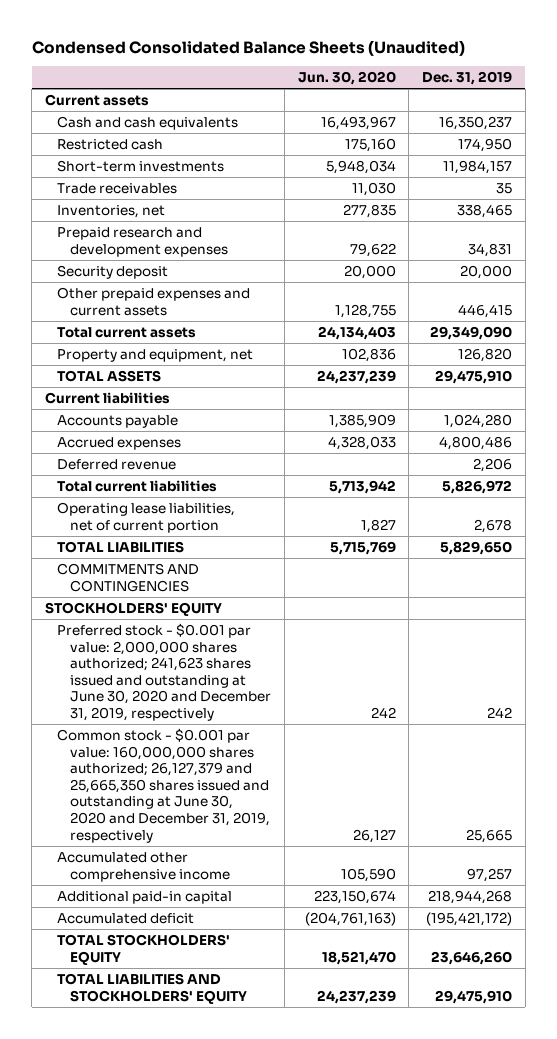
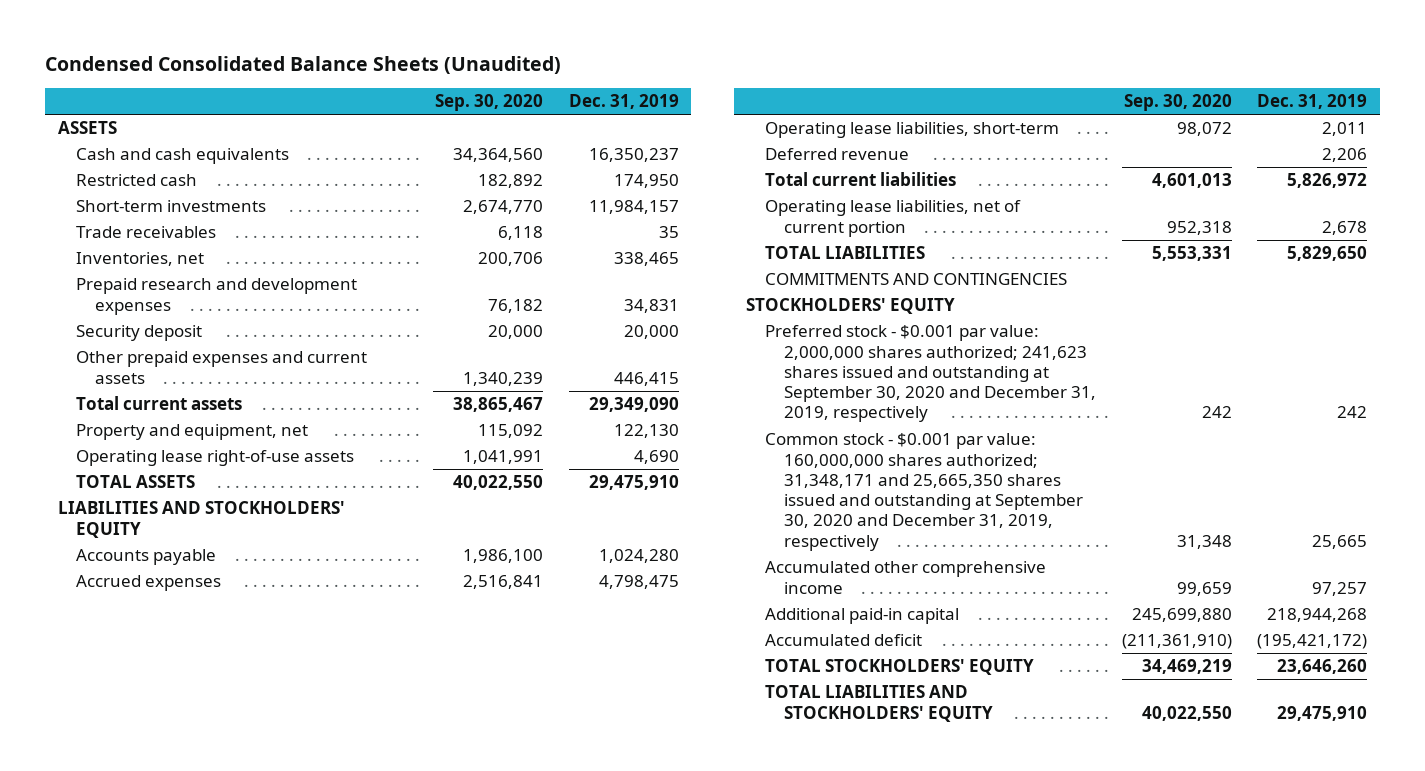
- | Jun. 30, 2020 | Dec. 31, 2019
+ | Sep. 30, 2020 | Dec. 31, 2019
- Current assets
+ ASSETS
- Property and equipment, net | 102,836 | 126,820
+ Property and equipment, net | 115,092 | 122,130
+ Operating lease right-of-use assets | 1,041,991 | 4,690
- Current liabilities
+ LIABILITIES AND STOCKHOLDERS' EQUITY
- Accrued expenses | 4,328,033 | 4,800,486
+ Accrued expenses | 2,516,841 | 4,798,475
+ Operating lease liabilities, short-term | 98,072 | 2,011
- Preferred stock - $0.001 par value: 2,000,000 shares authorized; 241,623 shares issued and outstanding at June 30, 2020 and December 31, 2019, respectively | 242 | 242
- Common stock - $0.001 par value: 160,000,000 shares authorized; 26,127,379 and 25,665,350 shares issued and outstanding at June 30, 2020 and December 31, 2019, respectively | 26,127 | 25,665
+ Preferred stock - $0.001 par value: 2,000,000 shares authorized; 241,623 shares issued and outstanding at September 30, 2020 and December 31, 2019, respectively | 242 | 242
+ Common stock - $0.001 par value: 160,000,000 shares authorized; 31,348,171 and 25,665,350 shares issued and outstanding at September 30, 2020 and December 31, 2019, respectively | 31,348 | 25,665

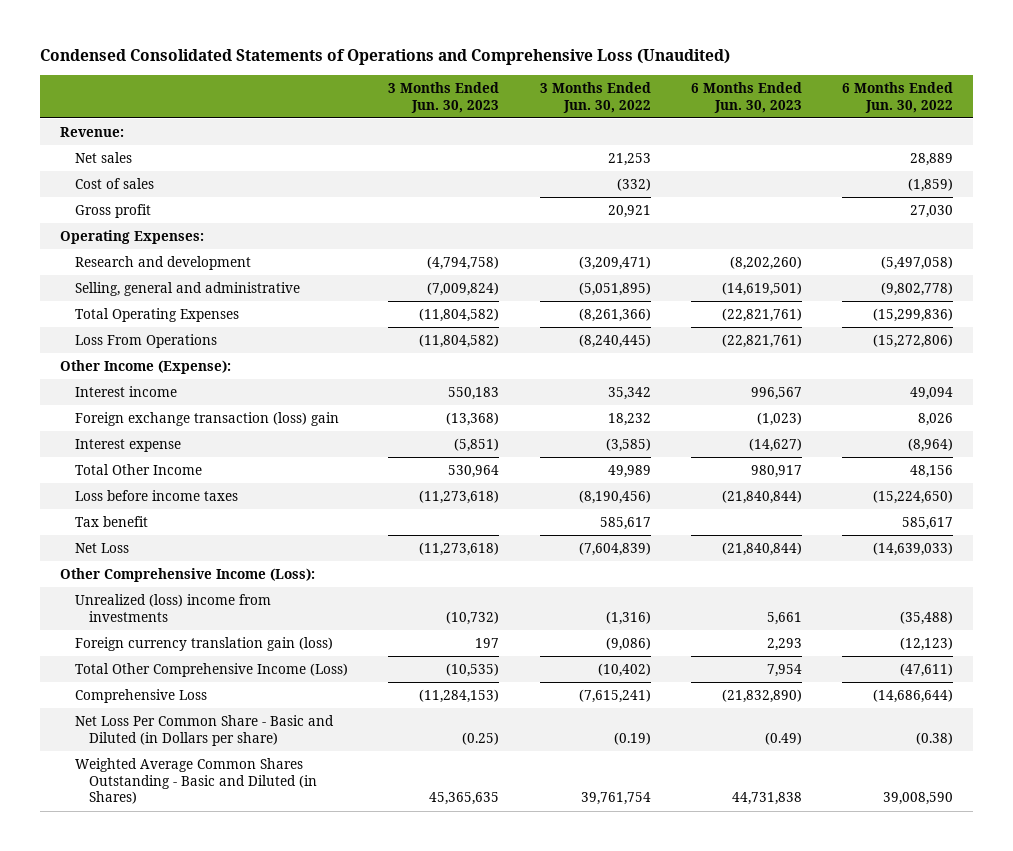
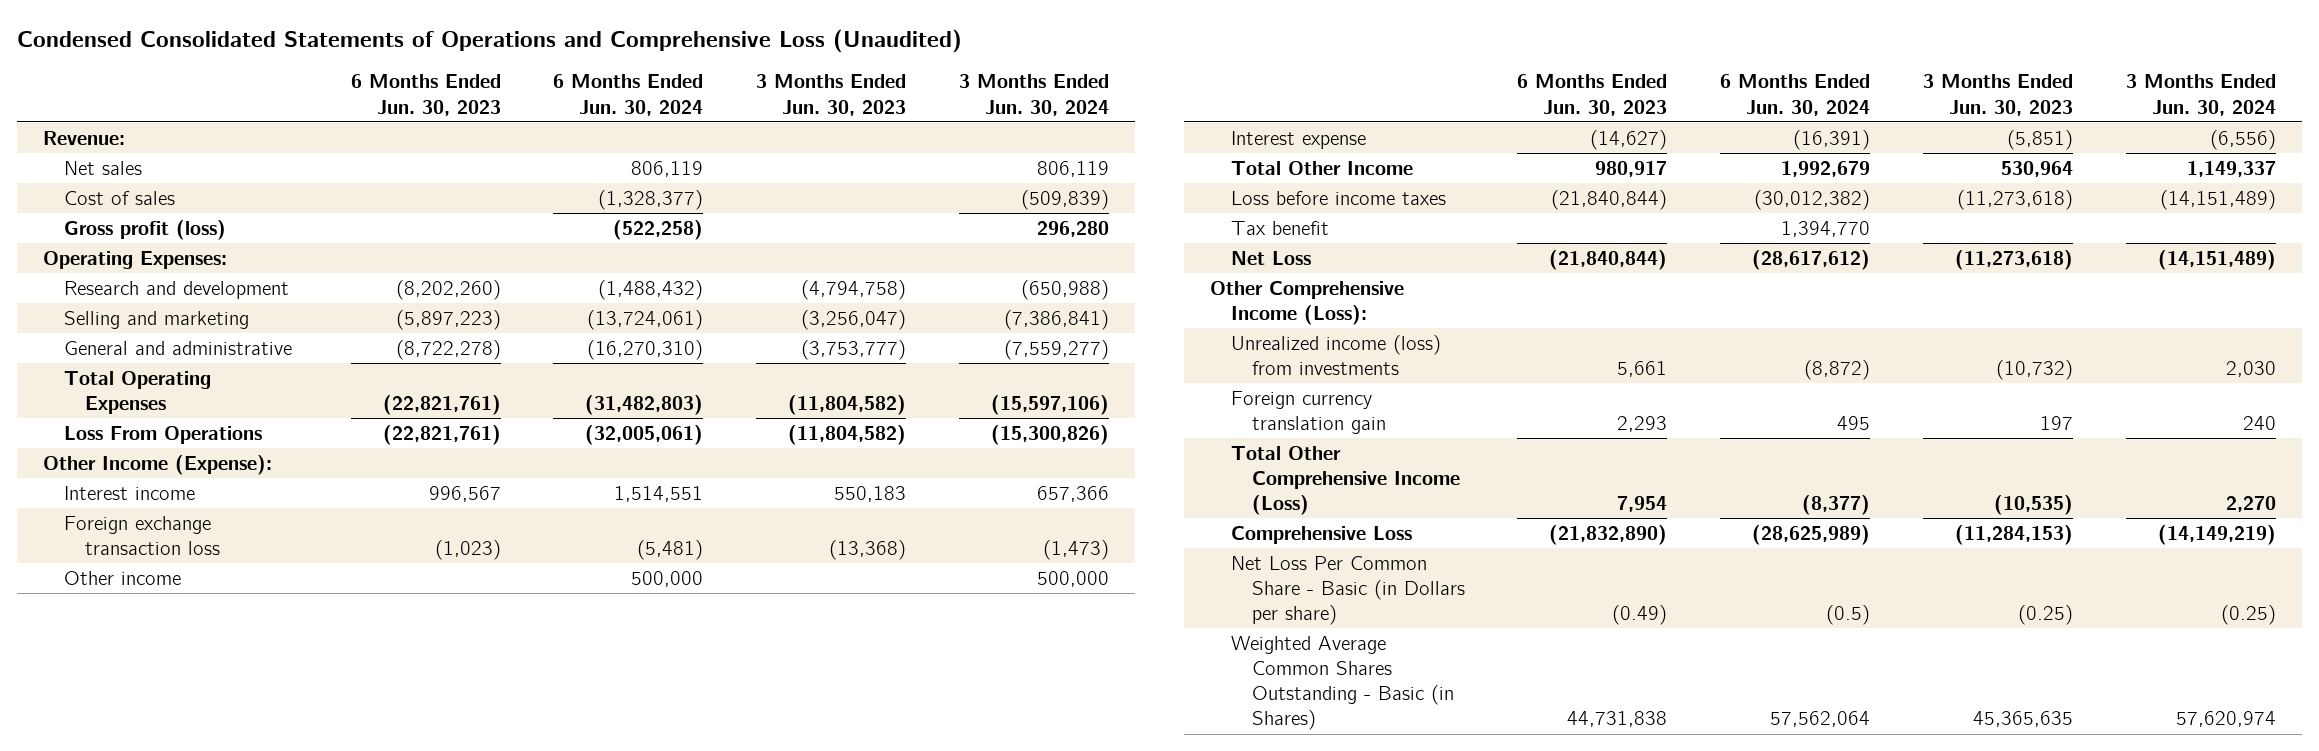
- | 3 Months Ended Jun. 30, 2023 | 3 Months Ended Jun. 30, 2022 | 6 Months Ended Jun. 30, 2023 | 6 Months Ended Jun. 30, 2022
+ | 6 Months Ended Jun. 30, 2023 | 6 Months Ended Jun. 30, 2024 | 3 Months Ended Jun. 30, 2023 | 3 Months Ended Jun. 30, 2024
- Gross profit | | 20,921 | | 27,030
+ Gross profit (loss) | | (522,258) | | 296,280
- Selling, general and administrative | (7,009,824) | (5,051,895) | (14,619,501) | (9,802,778)
+ Selling and marketing | (5,897,223) | (13,724,061) | (3,256,047) | (7,386,841)
+ General and administrative | (8,722,278) | (16,270,310) | (3,753,777) | (7,559,277)
- Foreign exchange transaction (loss) gain | (13,368) | 18,232 | (1,023) | 8,026
+ Foreign exchange transaction loss | (1,023) | (5,481) | (13,368) | (1,473)
+ Other income | | 500,000 | | 500,000
- Unrealized (loss) income from investments | (10,732) | (1,316) | 5,661 | (35,488)
- Foreign currency translation gain (loss) | 197 | (9,086) | 2,293 | (12,123)
+ Unrealized income (loss) from investments | 5,661 | (8,872) | (10,732) | 2,030
+ Foreign currency translation gain | 2,293 | 495 | 197 | 240
- Net Loss Per Common Share - Basic and Diluted (in Dollars per share) | (0.25) | (0.19) | (0.49) | (0.38)
- Weighted Average Common Shares Outstanding - Basic and Diluted (in Shares) | 45,365,635 | 39,761,754 | 44,731,838 | 39,008,590
+ Net Loss Per Common Share - Basic (in Dollars per share) | (0.49) | (0.5) | (0.25) | (0.25)
+ Weighted Average Common Shares Outstanding - Basic (in Shares) | 44,731,838 | 57,562,064 | 45,365,635 | 57,620,974

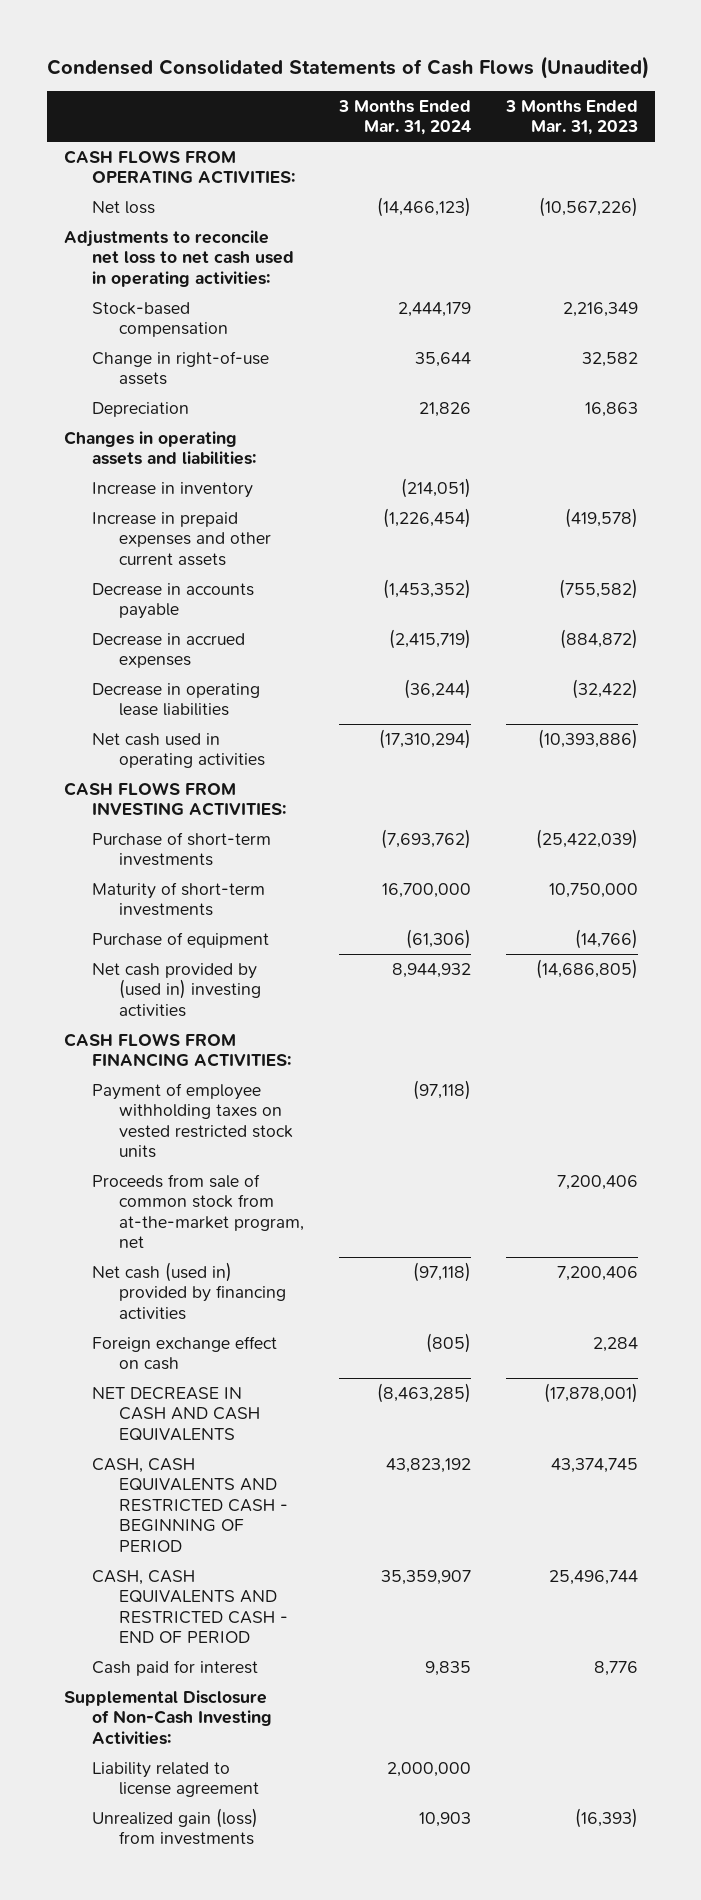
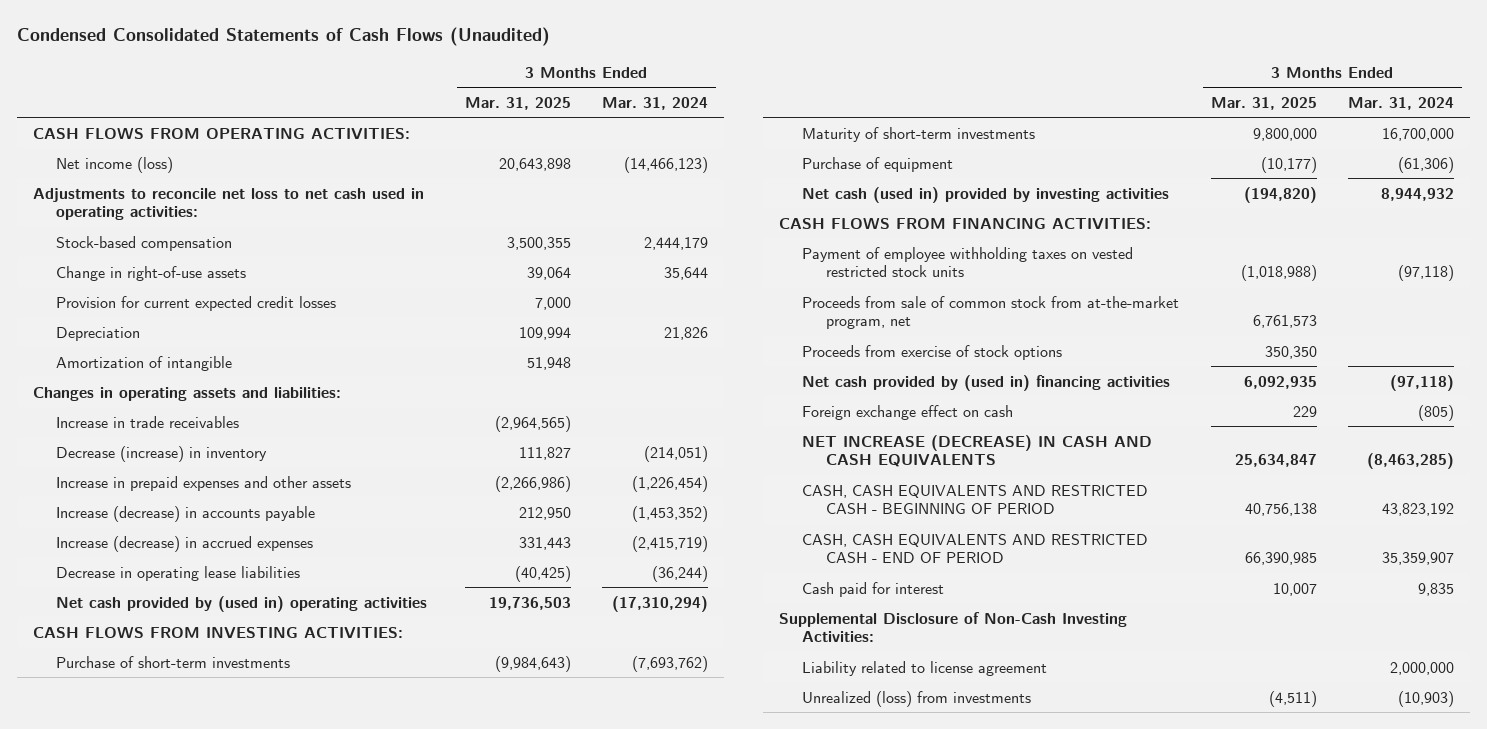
- | 3 Months Ended Mar. 31, 2024 | 3 Months Ended Mar. 31, 2023
+ | 3 Months Ended Mar. 31, 2025 | 3 Months Ended Mar. 31, 2024
- Net loss | (14,466,123) | (10,567,226)
+ Net income (loss) | 20,643,898 | (14,466,123)
+ Provision for current expected credit losses | 7,000 |
+ Amortization of intangible | 51,948 |
- Increase in inventory | (214,051) |
- Increase in prepaid expenses and other current assets | (1,226,454) | (419,578)
- Decrease in accounts payable | (1,453,352) | (755,582)
- Decrease in accrued expenses | (2,415,719) | (884,872)
+ Increase in trade receivables | (2,964,565) |
+ Decrease (increase) in inventory | 111,827 | (214,051)
+ Increase in prepaid expenses and other assets | (2,266,986) | (1,226,454)
+ Increase (decrease) in accounts payable | 212,950 | (1,453,352)
+ Increase (decrease) in accrued expenses | 331,443 | (2,415,719)
- Net cash used in operating activities | (17,310,294) | (10,393,886)
+ Net cash provided by (used in) operating activities | 19,736,503 | (17,310,294)
- Net cash provided by (used in) investing activities | 8,944,932 | (14,686,805)
+ Net cash (used in) provided by investing activities | (194,820) | 8,944,932
- Net cash (used in) provided by financing activities | (97,118) | 7,200,406
+ Proceeds from exercise of stock options | 350,350 |
+ Net cash provided by (used in) financing activities | 6,092,935 | (97,118)
- NET DECREASE IN CASH AND CASH EQUIVALENTS | (8,463,285) | (17,878,001)
+ NET INCREASE (DECREASE) IN CASH AND CASH EQUIVALENTS | 25,634,847 | (8,463,285)
- Unrealized gain (loss) from investments | 10,903 | (16,393)
+ Unrealized (loss) from investments | (4,511) | (10,903)

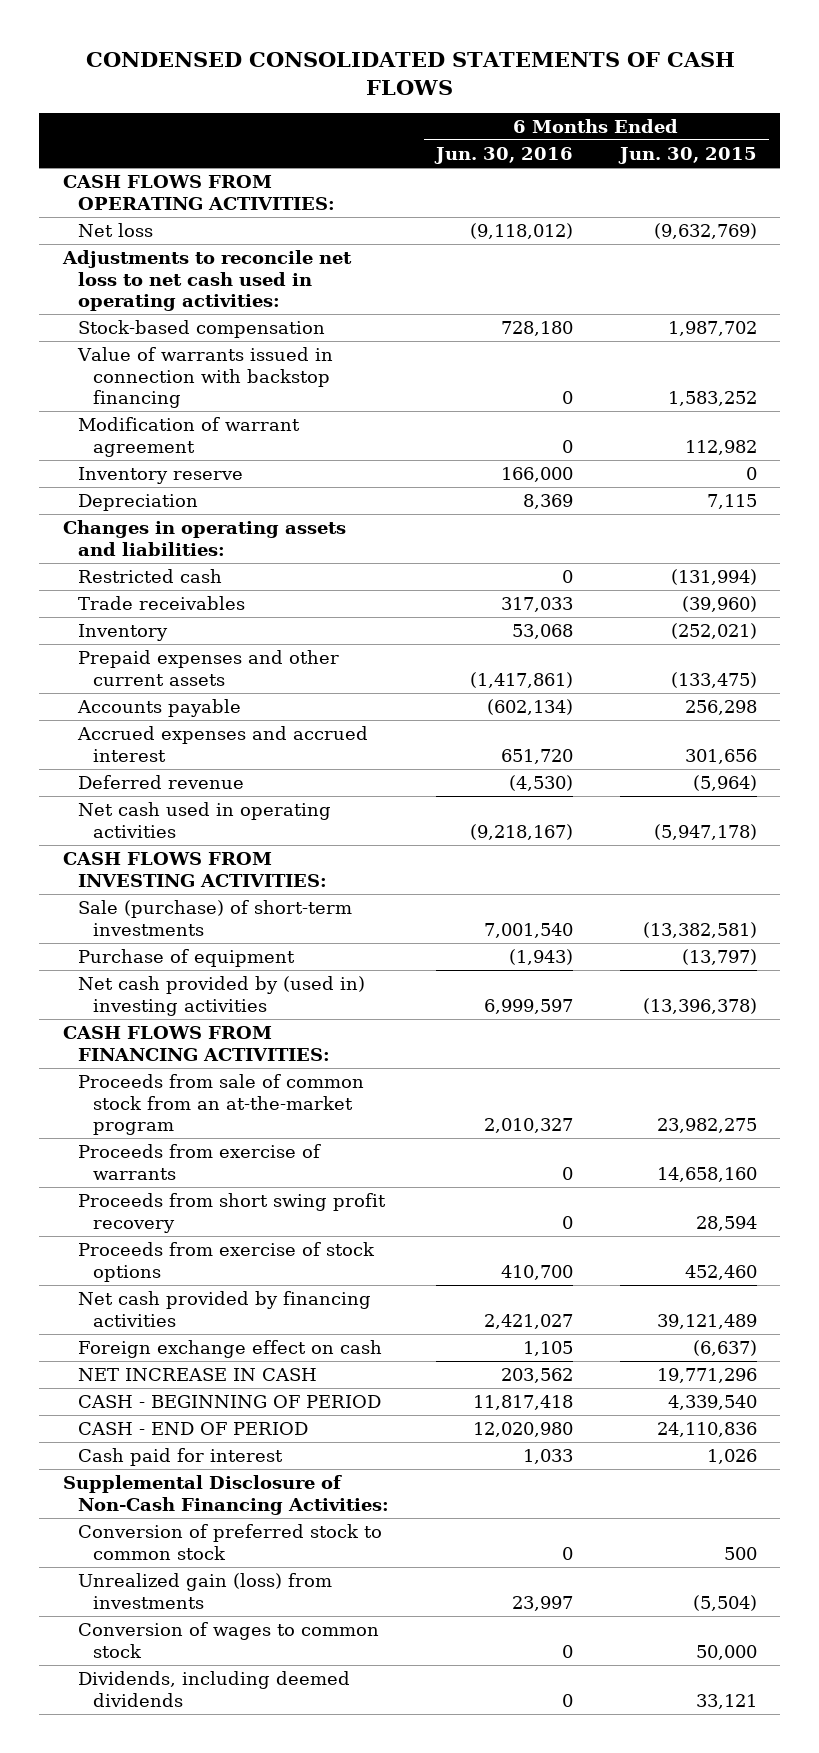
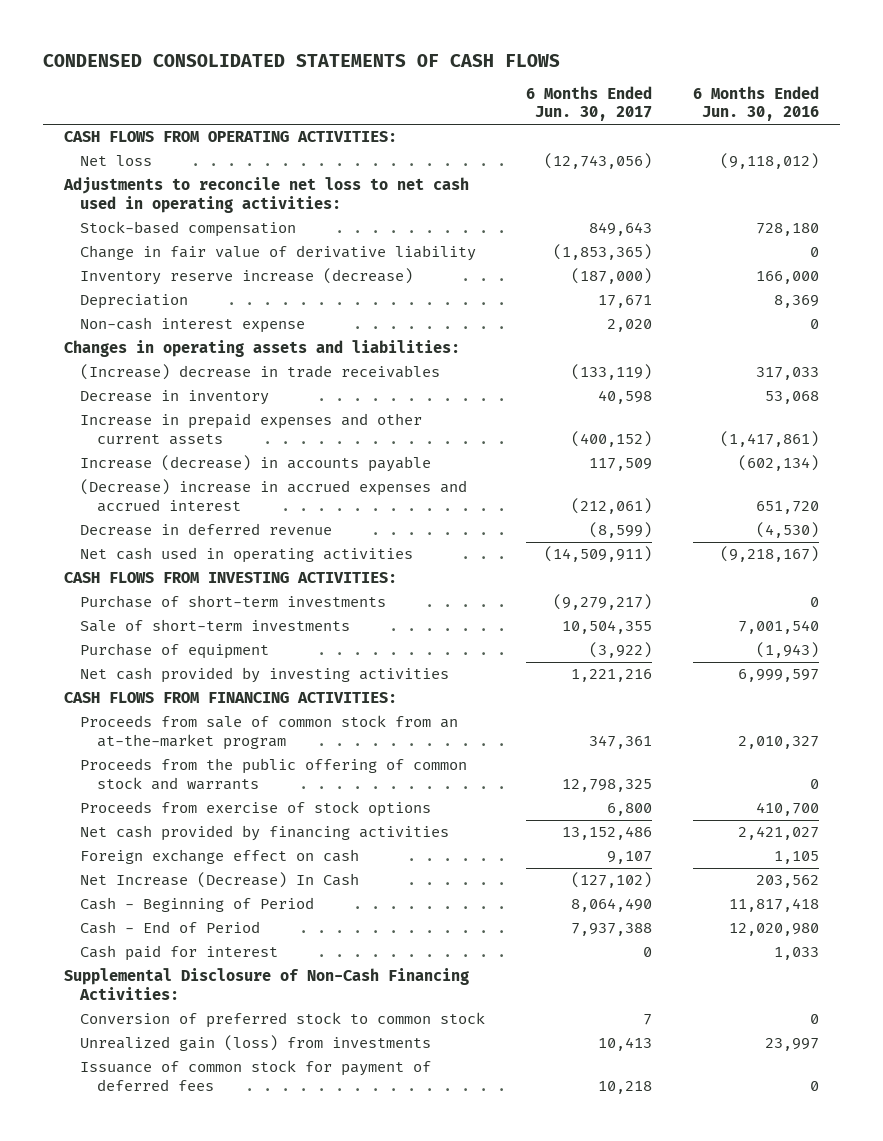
- | 6 Months Ended Jun. 30, 2016 | 6 Months Ended Jun. 30, 2015
+ | 6 Months Ended Jun. 30, 2017 | 6 Months Ended Jun. 30, 2016
- Value of warrants issued in connection with backstop financing | 0 | 1,583,252
- Modification of warrant agreement | 0 | 112,982
- Inventory reserve | 166,000 | 0
+ Change in fair value of derivative liability | (1,853,365) | 0
+ Inventory reserve increase (decrease) | (187,000) | 166,000
+ Non-cash interest expense | 2,020 | 0
- Restricted cash | 0 | (131,994)
- Trade receivables | 317,033 | (39,960)
- Inventory | 53,068 | (252,021)
- Prepaid expenses and other current assets | (1,417,861) | (133,475)
- Accounts payable | (602,134) | 256,298
- Accrued expenses and accrued interest | 651,720 | 301,656
- Deferred revenue | (4,530) | (5,964)
+ (Increase) decrease in trade receivables | (133,119) | 317,033
+ Decrease in inventory | 40,598 | 53,068
+ Increase in prepaid expenses and other current assets | (400,152) | (1,417,861)
+ Increase (decrease) in accounts payable | 117,509 | (602,134)
+ (Decrease) increase in accrued expenses and accrued interest | (212,061) | 651,720
+ Decrease in deferred revenue | (8,599) | (4,530)
- Sale (purchase) of short-term investments | 7,001,540 | (13,382,581)
+ Purchase of short-term investments | (9,279,217) | 0
+ Sale of short-term investments | 10,504,355 | 7,001,540
- Net cash provided by (used in) investing activities | 6,999,597 | (13,396,378)
+ Net cash provided by investing activities | 1,221,216 | 6,999,597
- Proceeds from exercise of warrants | 0 | 14,658,160
- Proceeds from short swing profit recovery | 0 | 28,594
+ Proceeds from the public offering of common stock and warrants | 12,798,325 | 0
- NET INCREASE IN CASH | 203,562 | 19,771,296
- CASH - BEGINNING OF PERIOD | 11,817,418 | 4,339,540
- CASH - END OF PERIOD | 12,020,980 | 24,110,836
+ Net Increase (Decrease) In Cash | (127,102) | 203,562
+ Cash - Beginning of Period | 8,064,490 | 11,817,418
+ Cash - End of Period | 7,937,388 | 12,020,980
- Conversion of wages to common stock | 0 | 50,000
- Dividends, including deemed dividends | 0 | 33,121
+ Issuance of common stock for payment of deferred fees | 10,218 | 0

